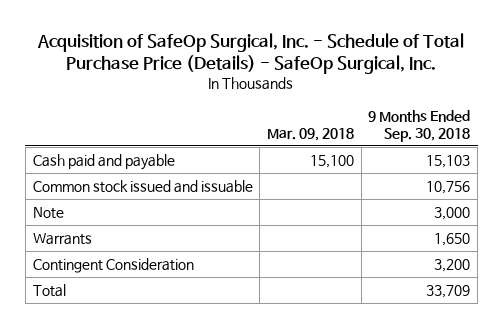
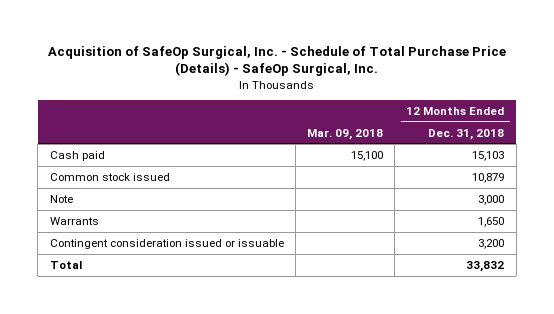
- | Mar. 09, 2018 | 9 Months Ended Sep. 30, 2018
+ | Mar. 09, 2018 | 12 Months Ended Dec. 31, 2018
- Cash paid and payable | 15,100 | 15,103
- Common stock issued and issuable | | 10,756
+ Cash paid | 15,100 | 15,103
+ Common stock issued | | 10,879
- Contingent Consideration | | 3,200
+ Contingent consideration issued or issuable | | 3,200

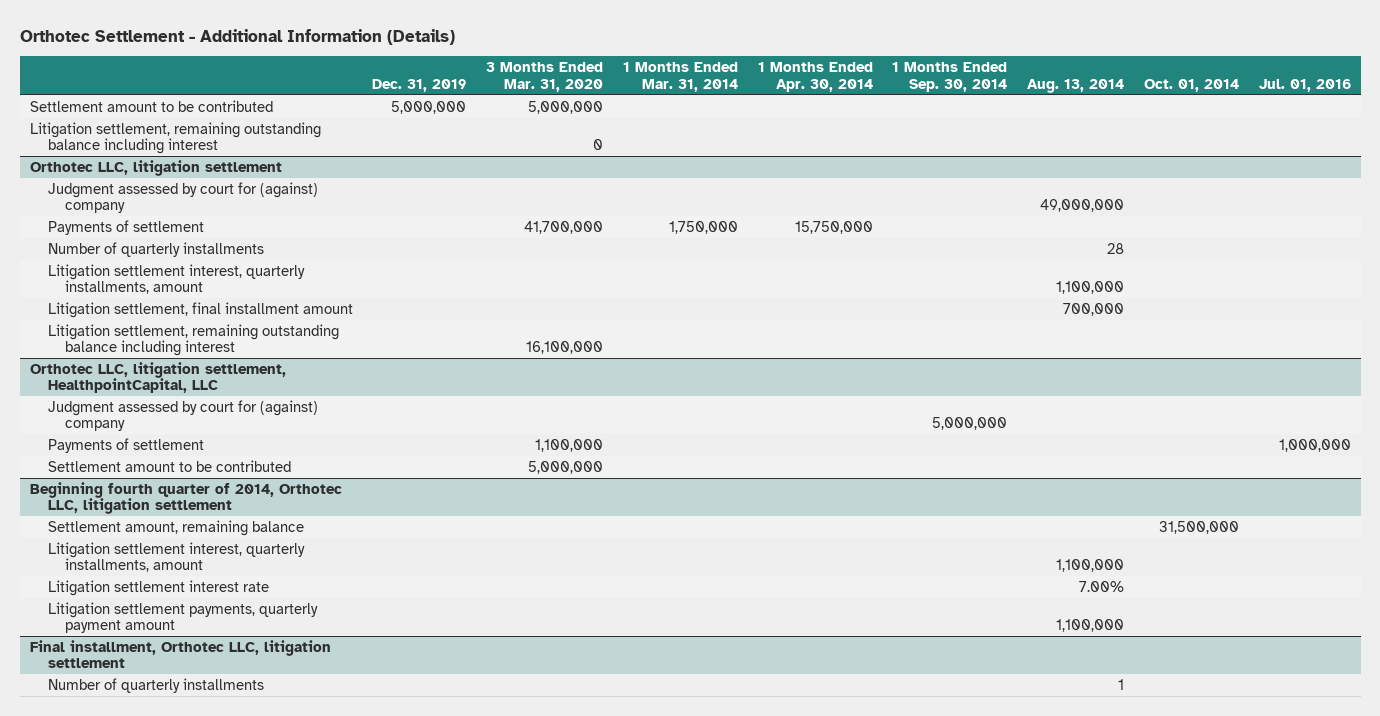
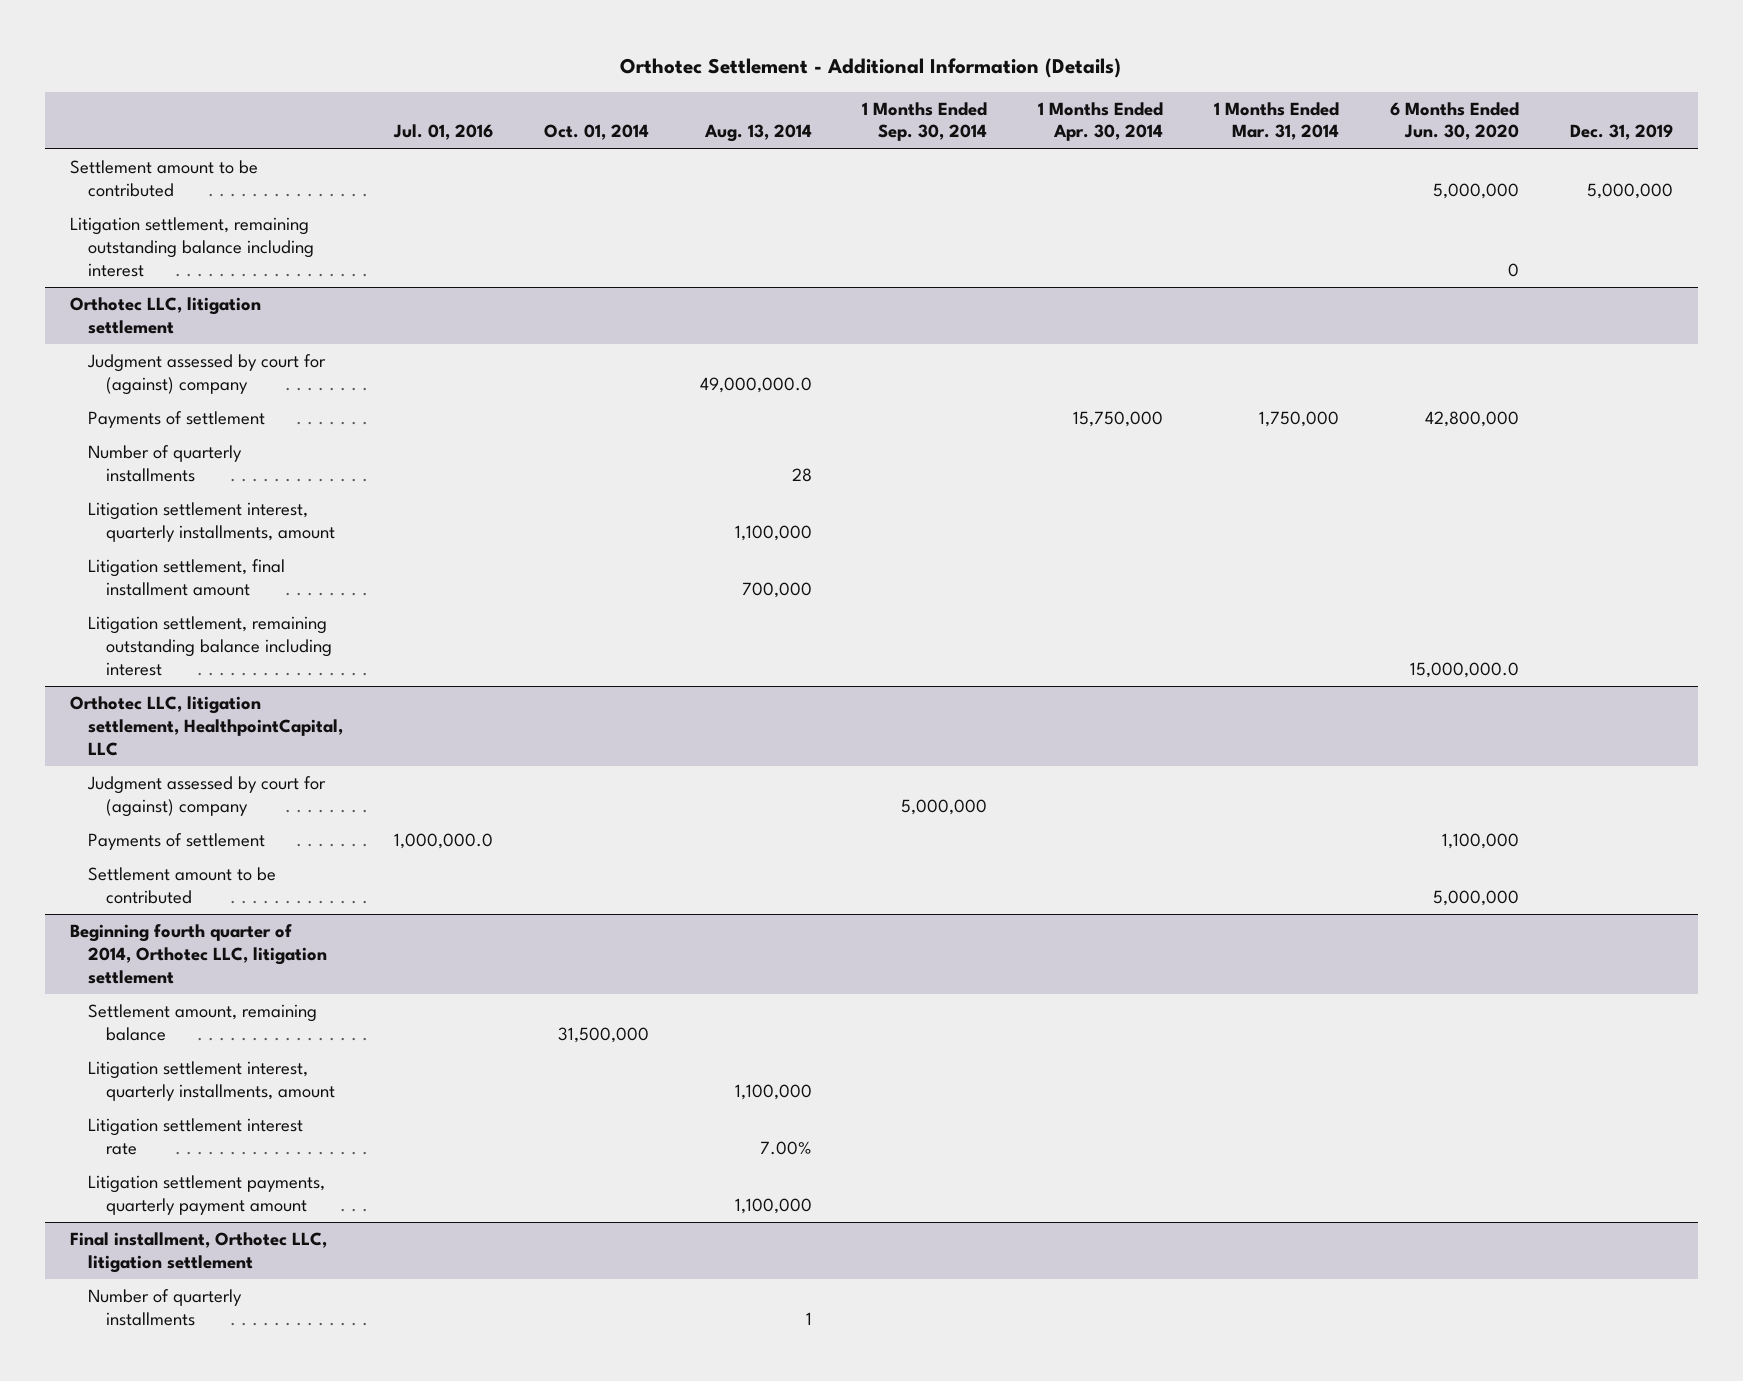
- | Dec. 31, 2019 | 3 Months Ended Mar. 31, 2020 | 1 Months Ended Mar. 31, 2014 | 1 Months Ended Apr. 30, 2014 | 1 Months Ended Sep. 30, 2014 | Aug. 13, 2014 | Oct. 01, 2014 | Jul. 01, 2016
+ | Jul. 01, 2016 | Oct. 01, 2014 | Aug. 13, 2014 | 1 Months Ended Sep. 30, 2014 | 1 Months Ended Apr. 30, 2014 | 1 Months Ended Mar. 31, 2014 | 6 Months Ended Jun. 30, 2020 | Dec. 31, 2019
@ Orthotec LLC, litigation settlement
- Judgment assessed by court for (against) company | | | | | | 49,000,000 | |
+ Judgment assessed by court for (against) company | | | 49,000,000.0 | | | | |
@ Orthotec LLC, litigation settlement, HealthpointCapital, LLC
- Payments of settlement | | 1,100,000 | | | | | | 1,000,000
+ Payments of settlement | 1,000,000.0 | | | | | | 1,100,000 |

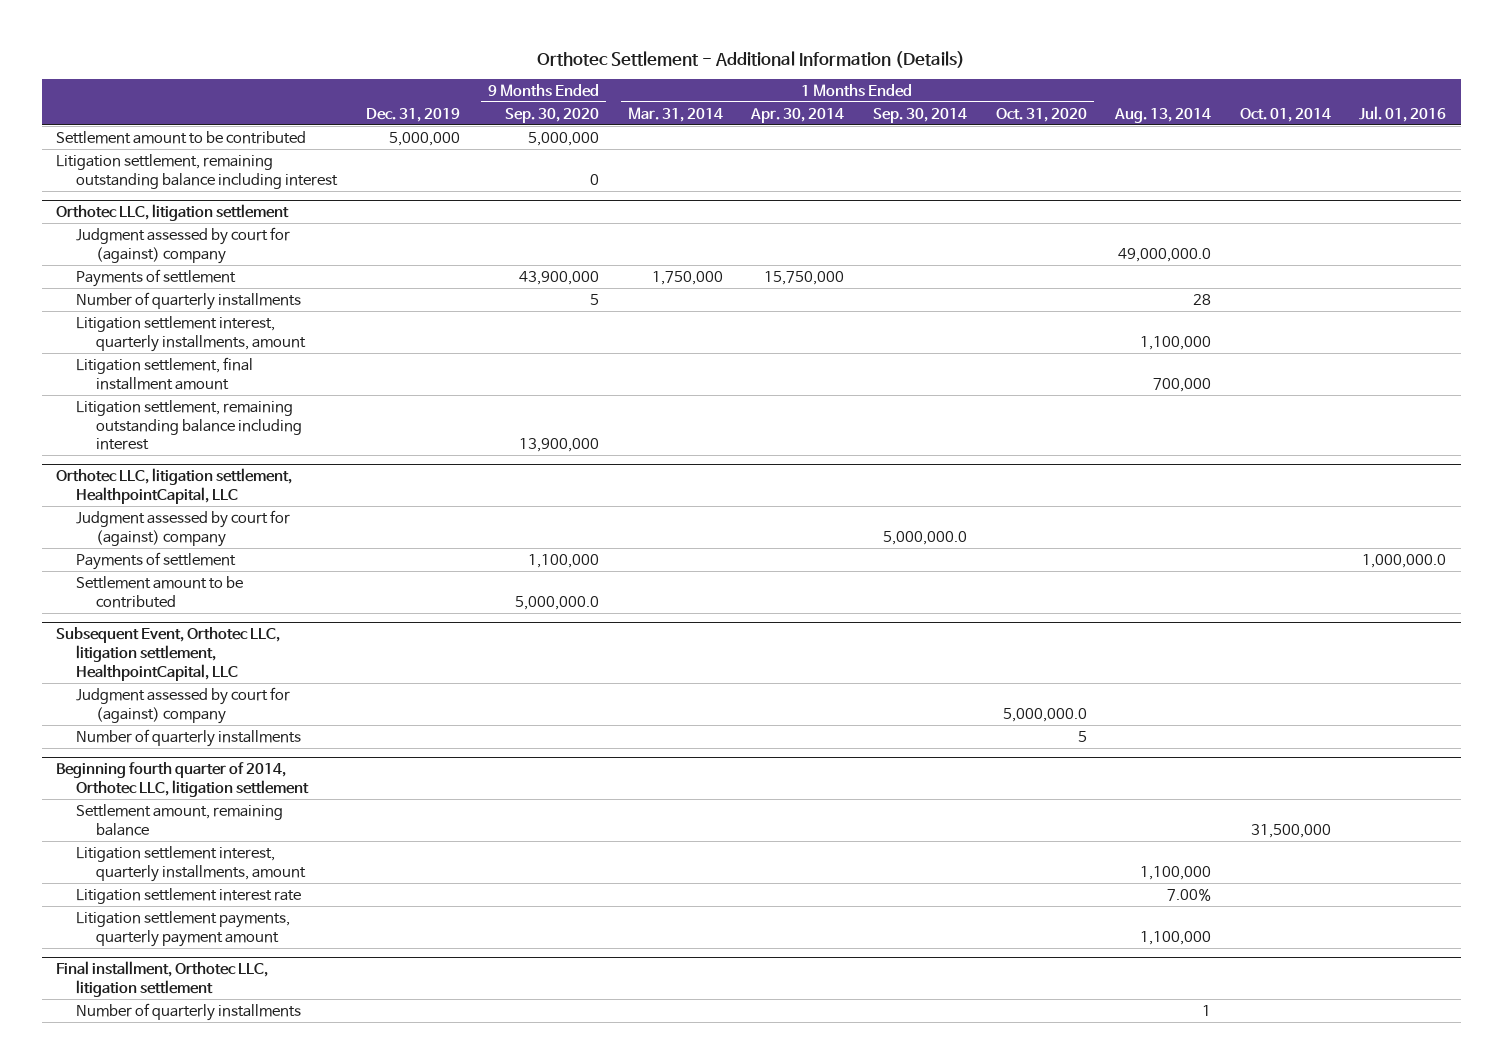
- | Jul. 01, 2016 | Oct. 01, 2014 | Aug. 13, 2014 | 1 Months Ended Sep. 30, 2014 | 1 Months Ended Apr. 30, 2014 | 1 Months Ended Mar. 31, 2014 | 6 Months Ended Jun. 30, 2020 | Dec. 31, 2019
+ | Dec. 31, 2019 | 9 Months Ended Sep. 30, 2020 | 1 Months Ended Mar. 31, 2014 | 1 Months Ended Apr. 30, 2014 | 1 Months Ended Sep. 30, 2014 | 1 Months Ended Oct. 31, 2020 | Aug. 13, 2014 | Oct. 01, 2014 | Jul. 01, 2016
@ Orthotec LLC, litigation settlement, HealthpointCapital, LLC
- Judgment assessed by court for (against) company | | | | 5,000,000 | | | |
+ Judgment assessed by court for (against) company | | | | | 5,000,000.0 | | | |
+ Subsequent Event, Orthotec LLC, litigation settlement, HealthpointCapital, LLC
+ Judgment assessed by court for (against) company | | | | | | 5,000,000.0 | | |
+ Number of quarterly installments | | | | | | 5 | | |

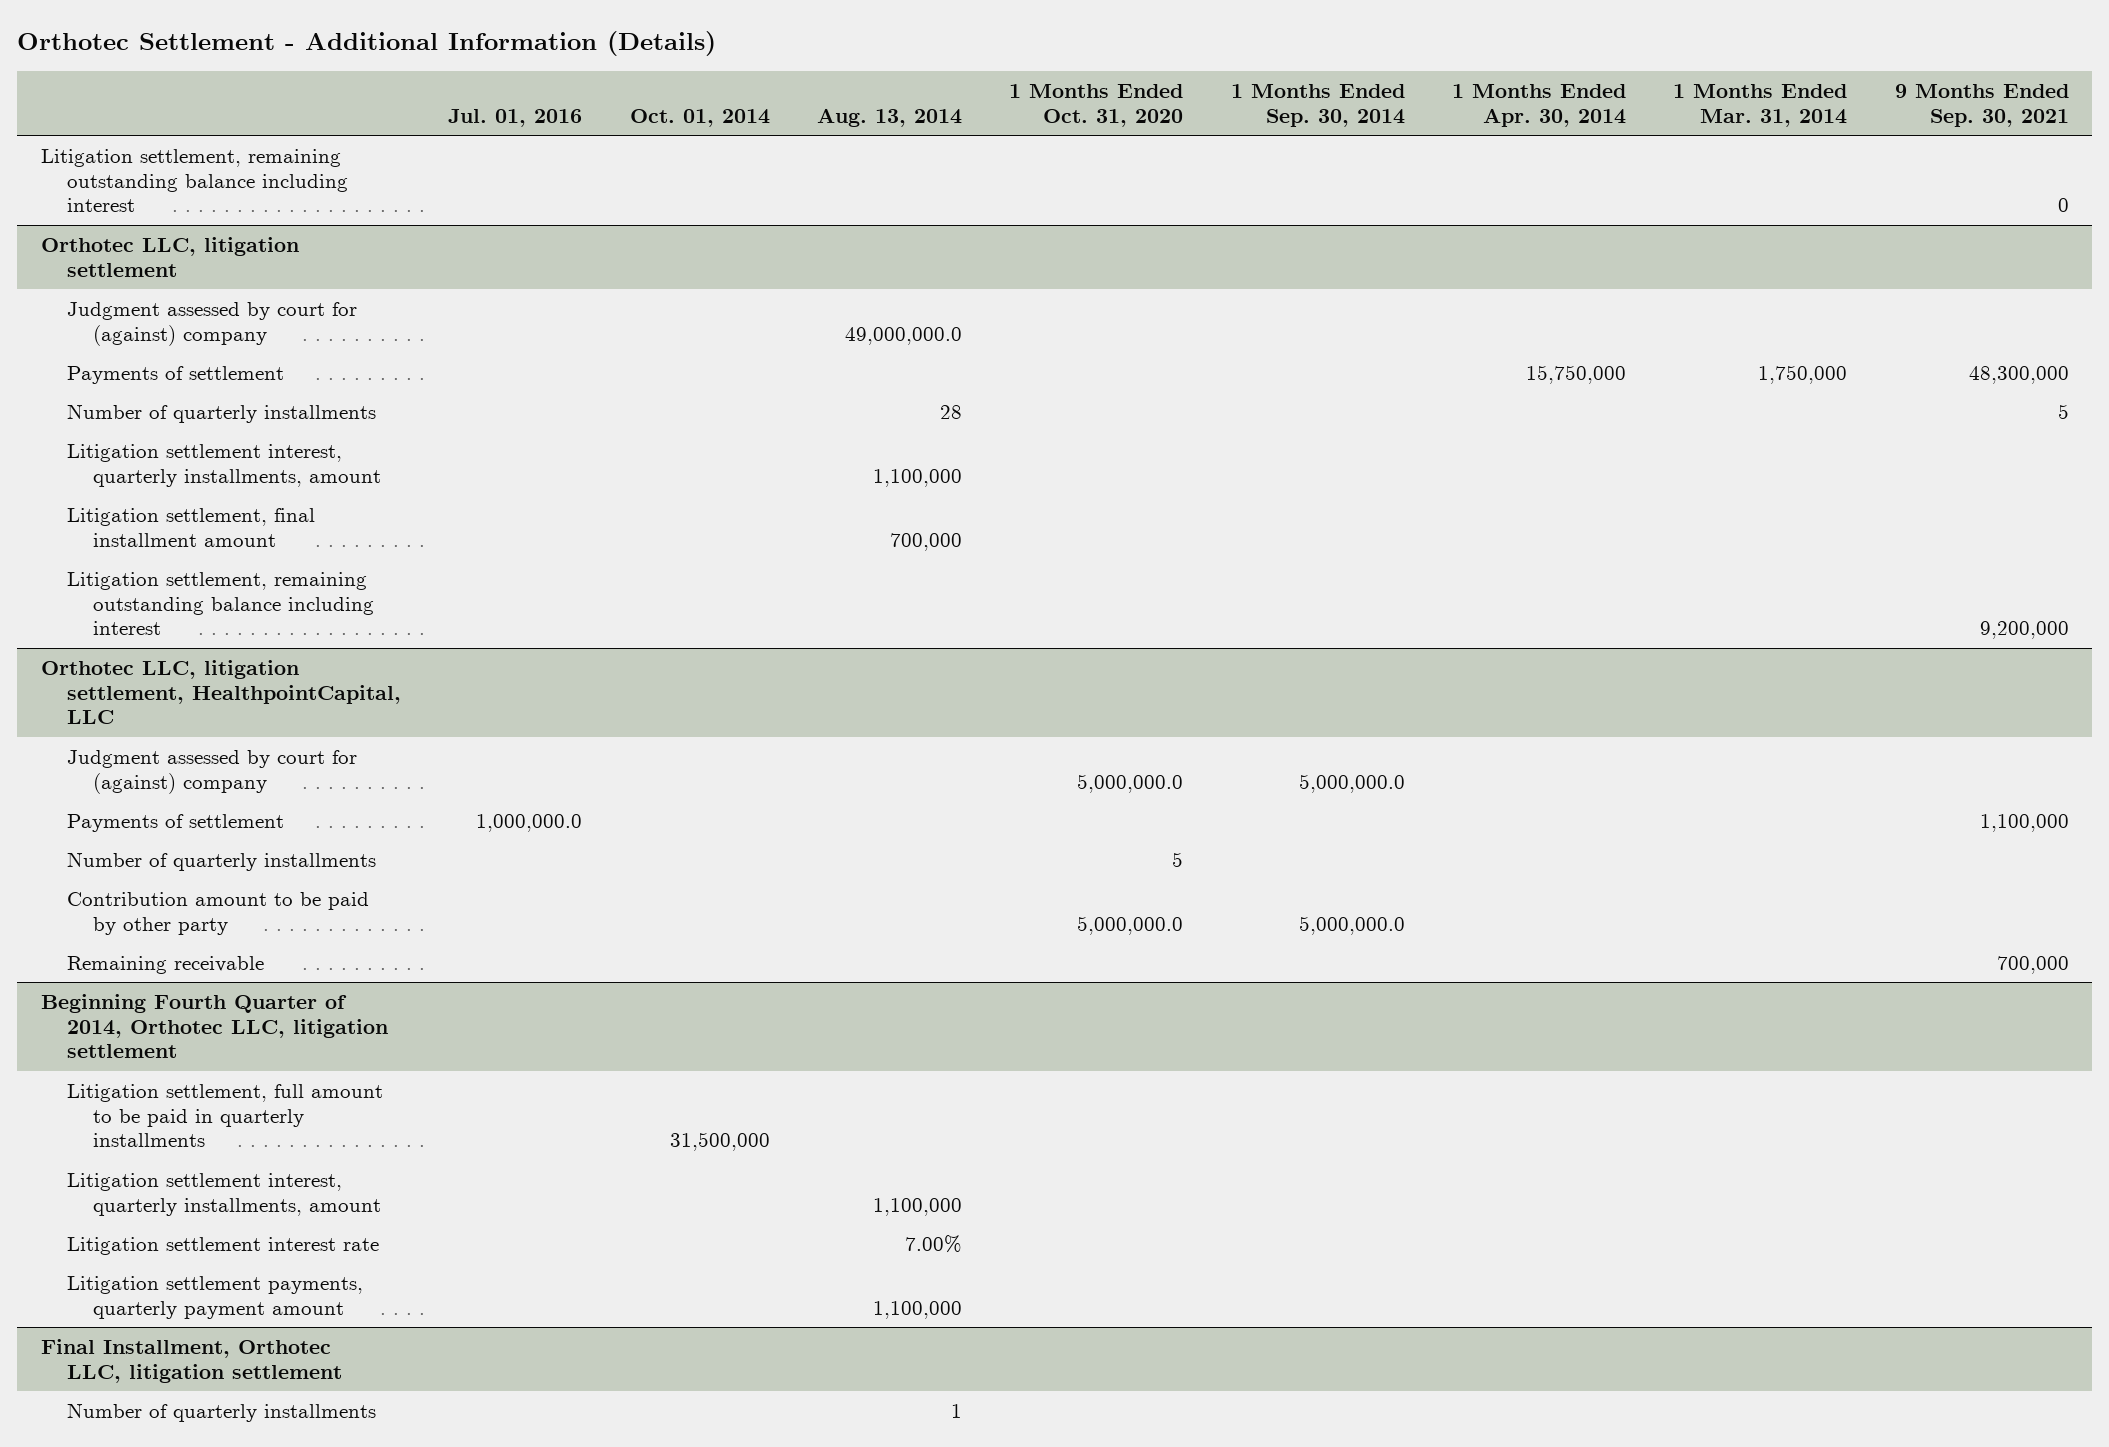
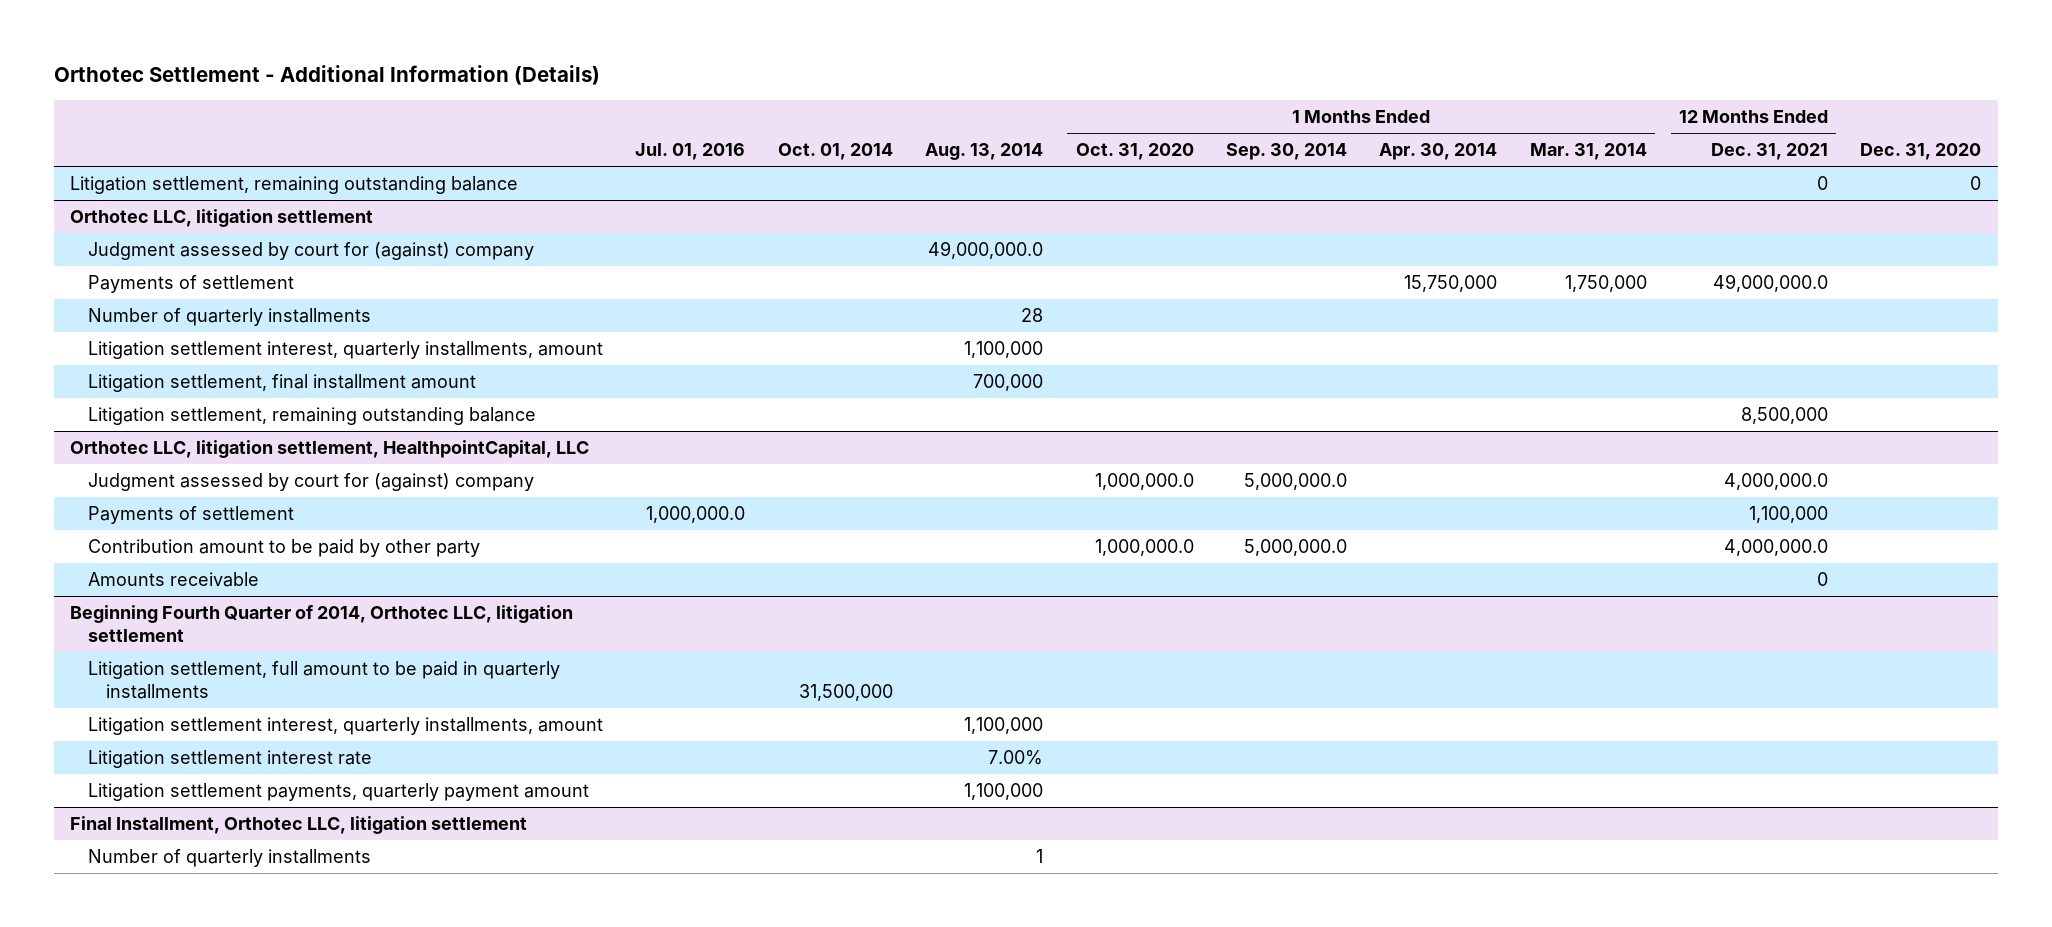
- | Jul. 01, 2016 | Oct. 01, 2014 | Aug. 13, 2014 | 1 Months Ended Oct. 31, 2020 | 1 Months Ended Sep. 30, 2014 | 1 Months Ended Apr. 30, 2014 | 1 Months Ended Mar. 31, 2014 | 9 Months Ended Sep. 30, 2021
+ | Jul. 01, 2016 | Oct. 01, 2014 | Aug. 13, 2014 | 1 Months Ended Oct. 31, 2020 | 1 Months Ended Sep. 30, 2014 | 1 Months Ended Apr. 30, 2014 | 1 Months Ended Mar. 31, 2014 | 12 Months Ended Dec. 31, 2021 | Dec. 31, 2020
- Litigation settlement, remaining outstanding balance including interest | | | | | | | | 0
+ Litigation settlement, remaining outstanding balance | | | | | | | | 0 | 0
@ Orthotec LLC, litigation settlement
- Litigation settlement, remaining outstanding balance including interest | | | | | | | | 9,200,000
+ Litigation settlement, remaining outstanding balance | | | | | | | | 8,500,000 |
@ Orthotec LLC, litigation settlement, HealthpointCapital, LLC
- Judgment assessed by court for (against) company | | | | 5,000,000.0 | 5,000,000.0 | | |
+ Judgment assessed by court for (against) company | | | | 1,000,000.0 | 5,000,000.0 | | | 4,000,000.0 |
- Number of quarterly installments | | | | 5 | | | |
- Contribution amount to be paid by other party | | | | 5,000,000.0 | 5,000,000.0 | | |
- Remaining receivable | | | | | | | | 700,000
+ Contribution amount to be paid by other party | | | | 1,000,000.0 | 5,000,000.0 | | | 4,000,000.0 |
+ Amounts receivable | | | | | | | | 0 |

